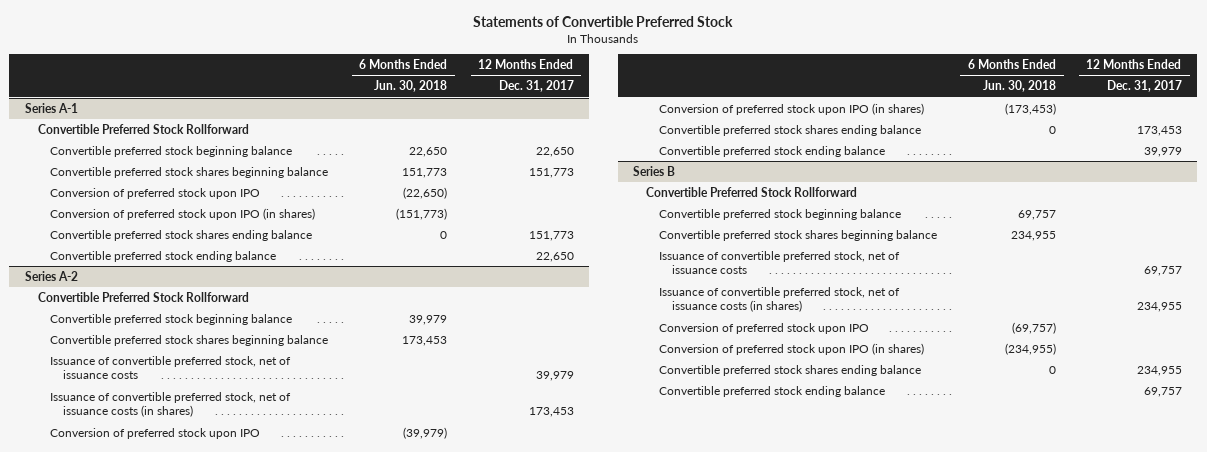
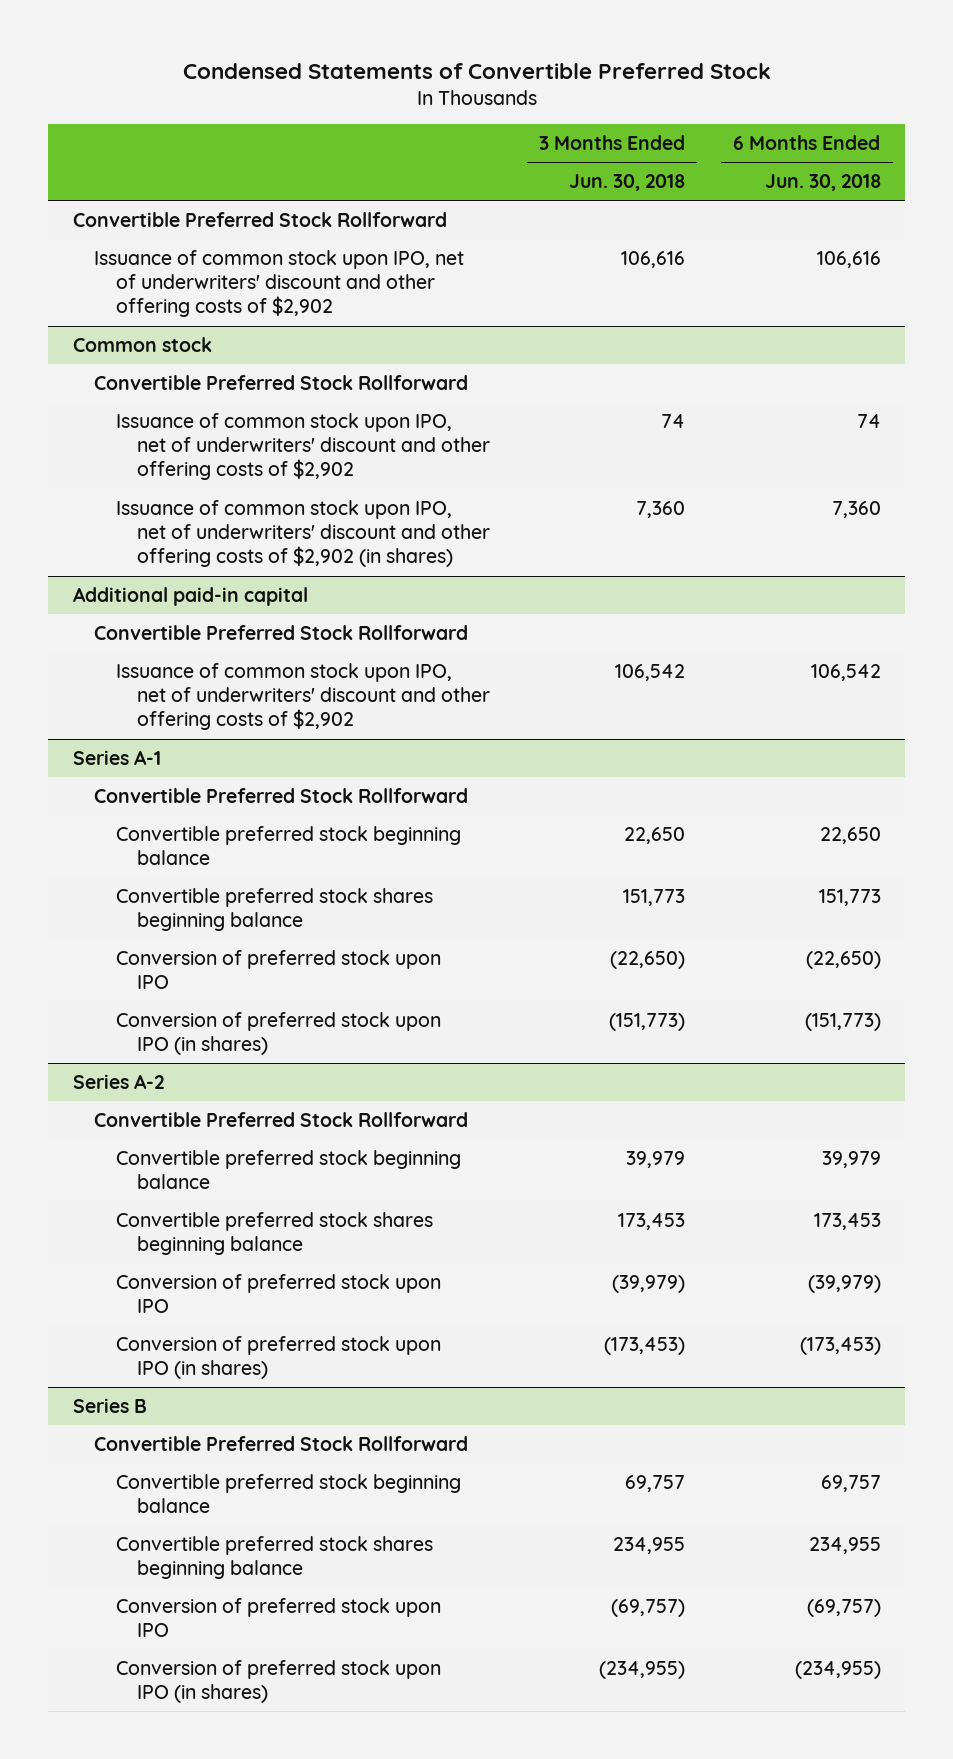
- Statements of Convertible Preferred Stock
+ Condensed Statements of Convertible Preferred Stock
- | 6 Months Ended Jun. 30, 2018 | 12 Months Ended Dec. 31, 2017
+ | 3 Months Ended Jun. 30, 2018 | 6 Months Ended Jun. 30, 2018
+ Convertible Preferred Stock Rollforward
+ Issuance of common stock upon IPO, net of underwriters' discount and other offering costs of $2,902 | 106,616 | 106,616
+ Common stock
+ Convertible Preferred Stock Rollforward
+ Issuance of common stock upon IPO, net of underwriters' discount and other offering costs of $2,902 | 74 | 74
+ Issuance of common stock upon IPO, net of underwriters' discount and other offering costs of $2,902 (in shares) | 7,360 | 7,360
+ Additional paid-in capital
+ Convertible Preferred Stock Rollforward
+ Issuance of common stock upon IPO, net of underwriters' discount and other offering costs of $2,902 | 106,542 | 106,542
@ Series A-1
- Convertible preferred stock shares ending balance | 0 | 151,773
- Convertible preferred stock ending balance | | 22,650
@ Series A-2
- Issuance of convertible preferred stock, net of issuance costs | | 39,979
- Issuance of convertible preferred stock, net of issuance costs (in shares) | | 173,453
- Convertible preferred stock shares ending balance | 0 | 173,453
- Convertible preferred stock ending balance | | 39,979
@ Series B
- Issuance of convertible preferred stock, net of issuance costs | | 69,757
- Issuance of convertible preferred stock, net of issuance costs (in shares) | | 234,955
- Convertible preferred stock shares ending balance | 0 | 234,955
- Convertible preferred stock ending balance | | 69,757

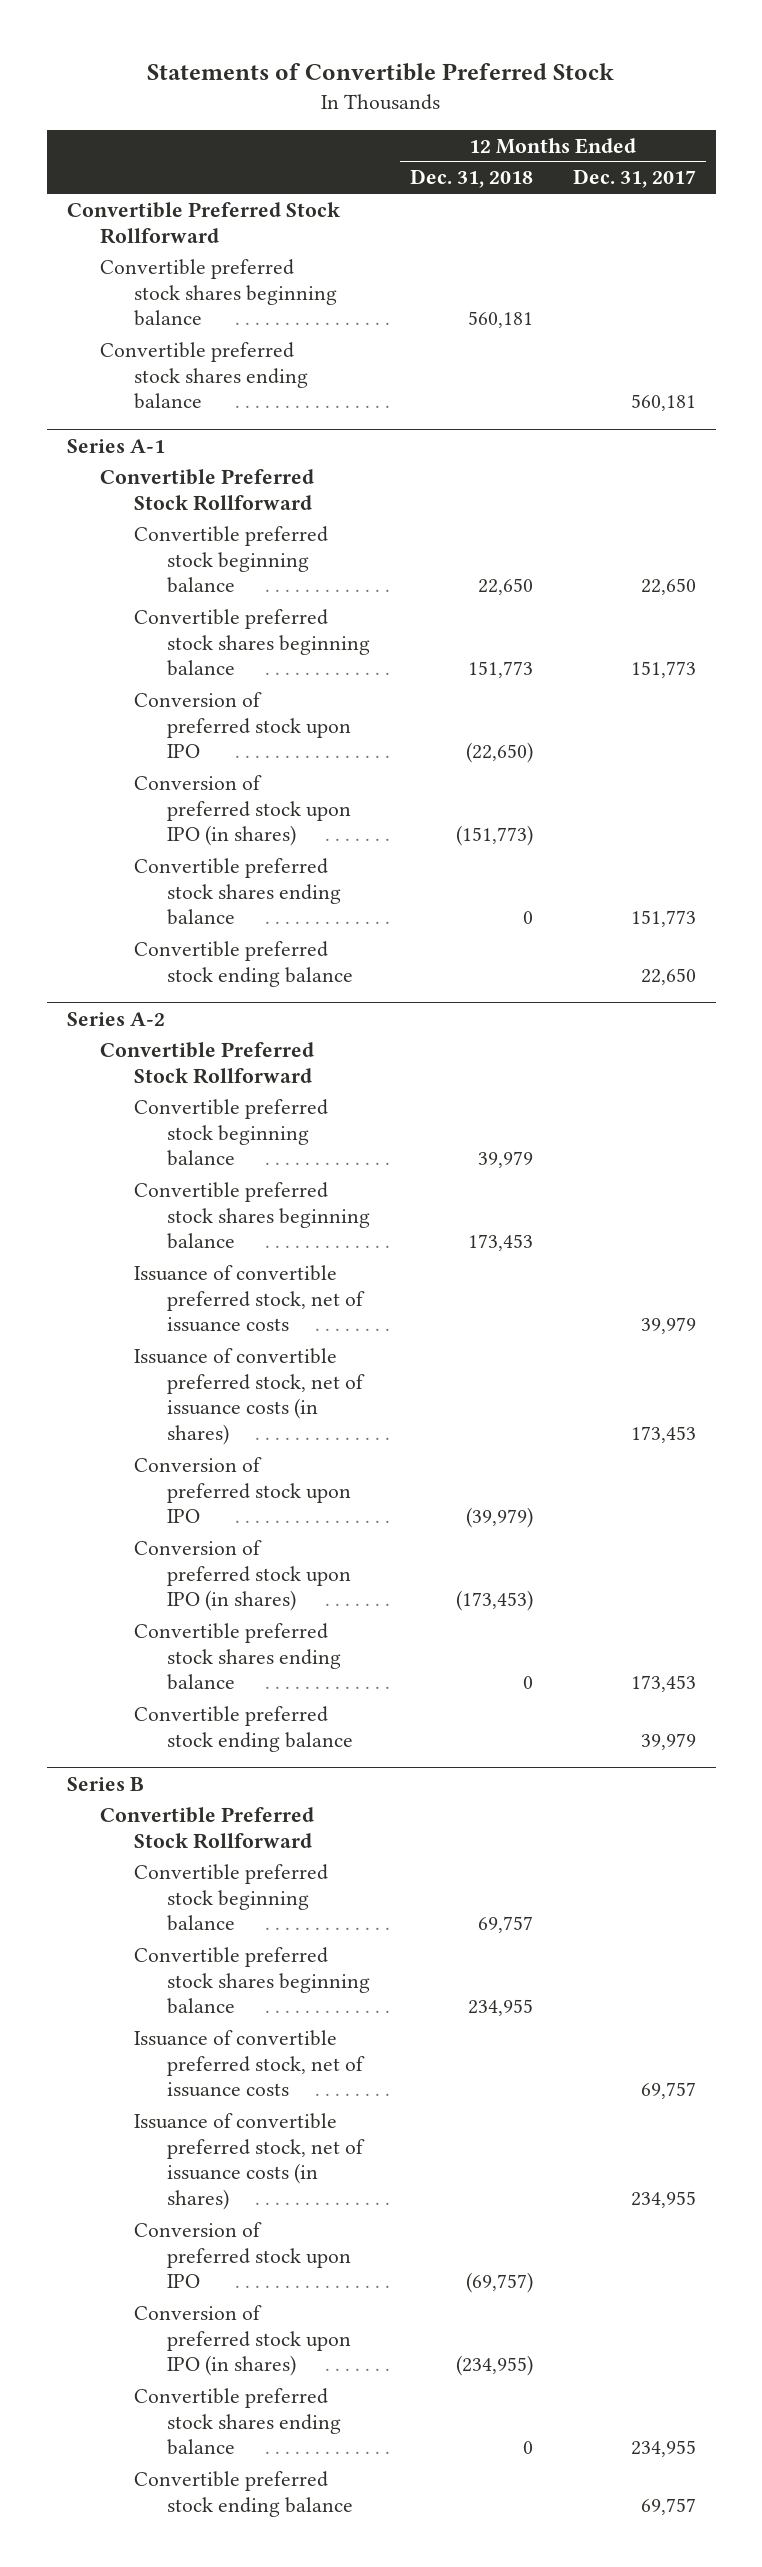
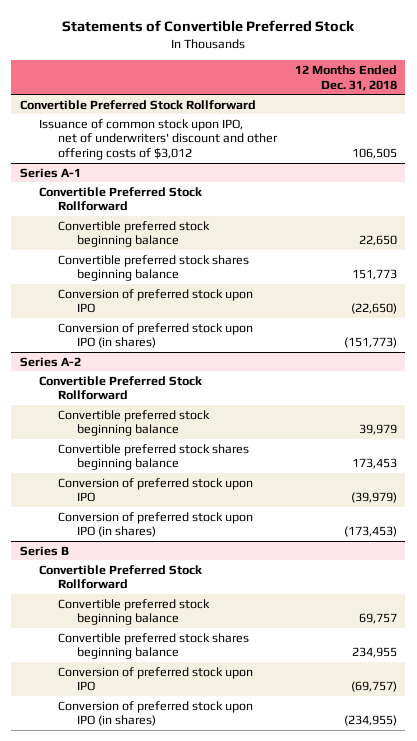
- | 12 Months Ended Dec. 31, 2018 | 12 Months Ended Dec. 31, 2017
+ | 12 Months Ended Dec. 31, 2018
- Convertible preferred stock shares beginning balance | 560,181 |
- Convertible preferred stock shares ending balance | | 560,181
+ Issuance of common stock upon IPO, net of underwriters' discount and other offering costs of $3,012 | 106,505
@ Series A-1
- Convertible preferred stock shares ending balance | 0 | 151,773
- Convertible preferred stock ending balance | | 22,650
@ Series A-2
- Issuance of convertible preferred stock, net of issuance costs | | 39,979
- Issuance of convertible preferred stock, net of issuance costs (in shares) | | 173,453
- Convertible preferred stock shares ending balance | 0 | 173,453
- Convertible preferred stock ending balance | | 39,979
@ Series B
- Issuance of convertible preferred stock, net of issuance costs | | 69,757
- Issuance of convertible preferred stock, net of issuance costs (in shares) | | 234,955
- Convertible preferred stock shares ending balance | 0 | 234,955
- Convertible preferred stock ending balance | | 69,757

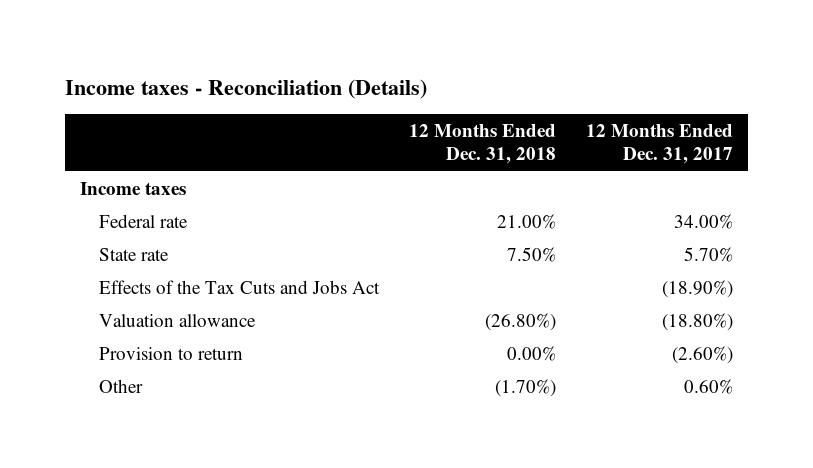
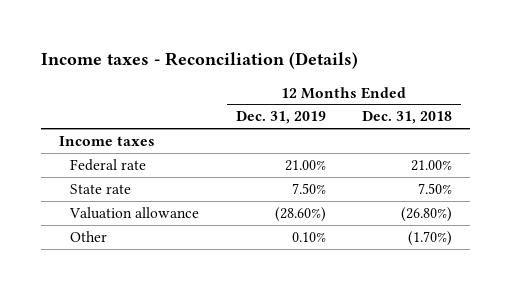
- | 12 Months Ended Dec. 31, 2018 | 12 Months Ended Dec. 31, 2017
+ | 12 Months Ended Dec. 31, 2019 | 12 Months Ended Dec. 31, 2018
- Effects of the Tax Cuts and Jobs Act | | (18.90%)
- Provision to return | 0.00% | (2.60%)

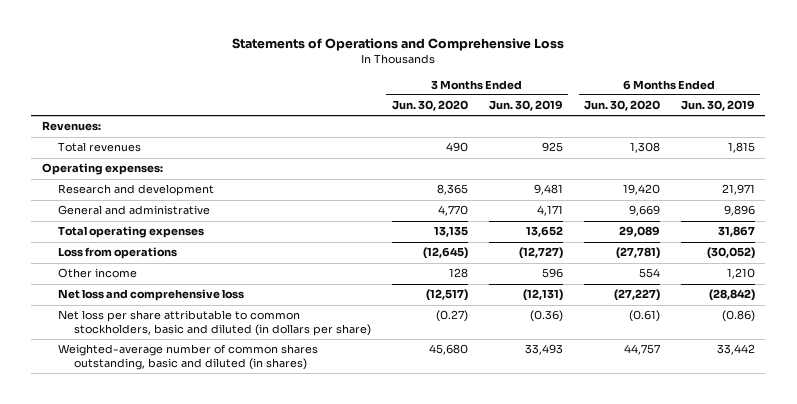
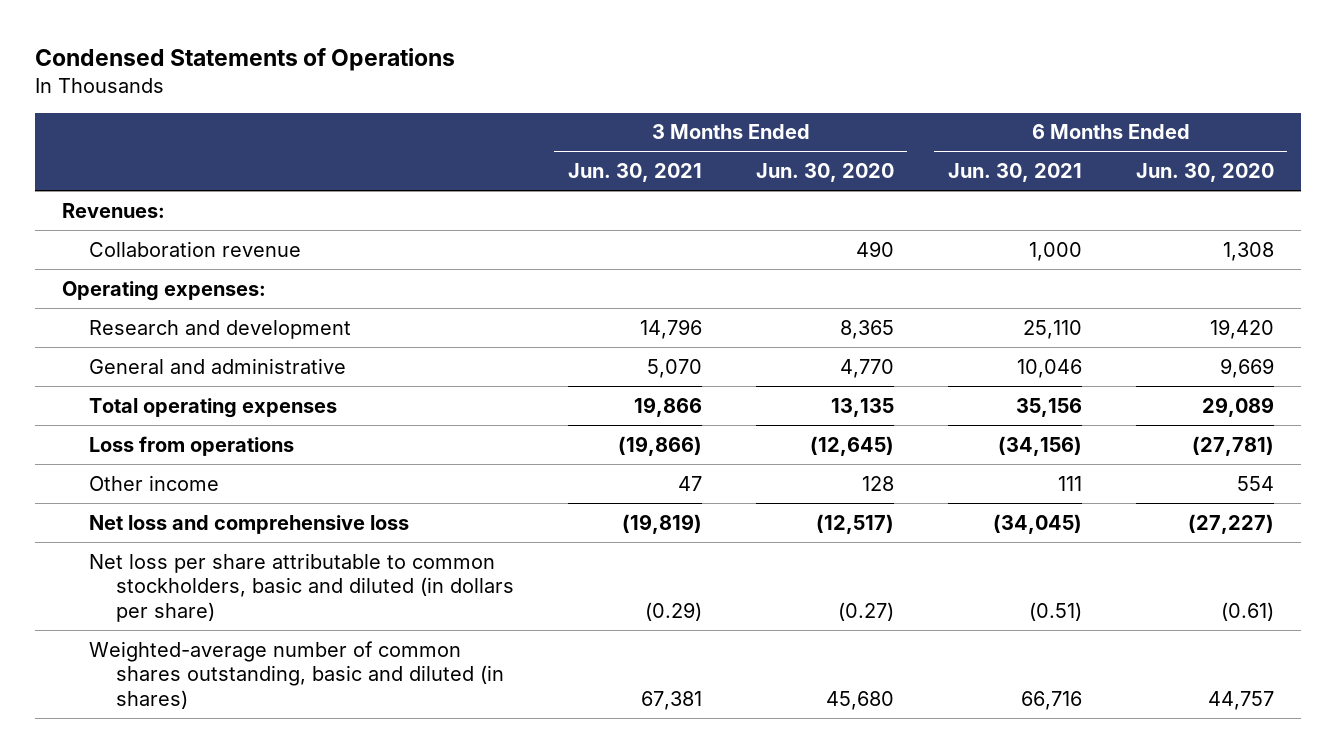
- Statements of Operations and Comprehensive Loss
+ Condensed Statements of Operations
- | 3 Months Ended Jun. 30, 2020 | 3 Months Ended Jun. 30, 2019 | 6 Months Ended Jun. 30, 2020 | 6 Months Ended Jun. 30, 2019
+ | 3 Months Ended Jun. 30, 2021 | 3 Months Ended Jun. 30, 2020 | 6 Months Ended Jun. 30, 2021 | 6 Months Ended Jun. 30, 2020
- Total revenues | 490 | 925 | 1,308 | 1,815
+ Collaboration revenue | | 490 | 1,000 | 1,308

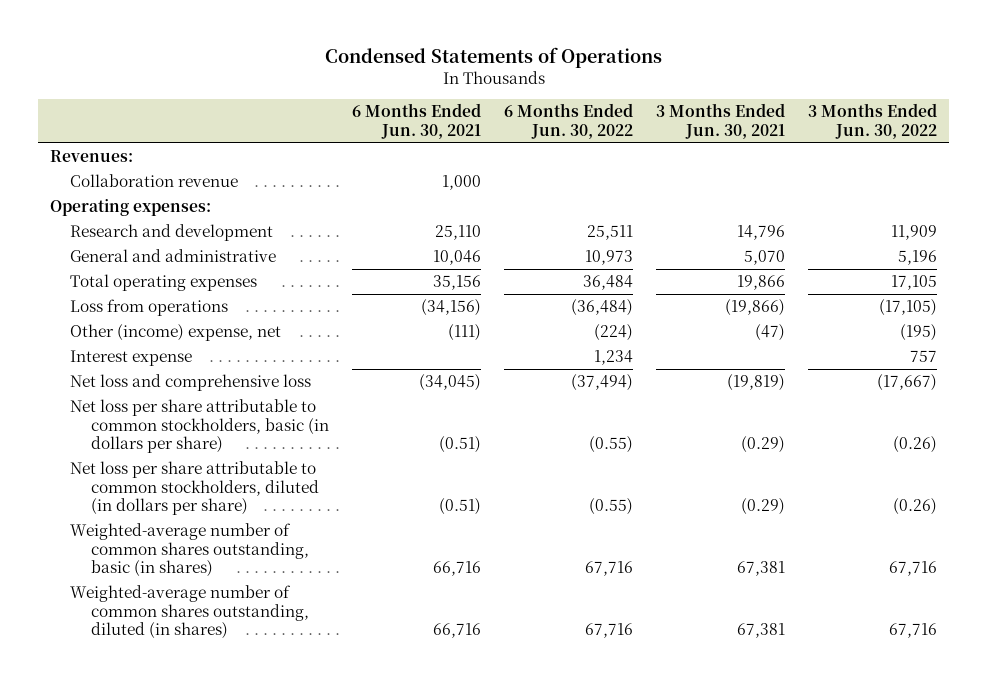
- | 3 Months Ended Jun. 30, 2021 | 3 Months Ended Jun. 30, 2020 | 6 Months Ended Jun. 30, 2021 | 6 Months Ended Jun. 30, 2020
+ | 6 Months Ended Jun. 30, 2021 | 6 Months Ended Jun. 30, 2022 | 3 Months Ended Jun. 30, 2021 | 3 Months Ended Jun. 30, 2022
- Other income | 47 | 128 | 111 | 554
+ Other (income) expense, net | (111) | (224) | (47) | (195)
+ Interest expense | | 1,234 | | 757
- Net loss per share attributable to common stockholders, basic and diluted (in dollars per share) | (0.29) | (0.27) | (0.51) | (0.61)
- Weighted-average number of common shares outstanding, basic and diluted (in shares) | 67,381 | 45,680 | 66,716 | 44,757
+ Net loss per share attributable to common stockholders, basic (in dollars per share) | (0.51) | (0.55) | (0.29) | (0.26)
+ Net loss per share attributable to common stockholders, diluted (in dollars per share) | (0.51) | (0.55) | (0.29) | (0.26)
+ Weighted-average number of common shares outstanding, basic (in shares) | 66,716 | 67,716 | 67,381 | 67,716
+ Weighted-average number of common shares outstanding, diluted (in shares) | 66,716 | 67,716 | 67,381 | 67,716

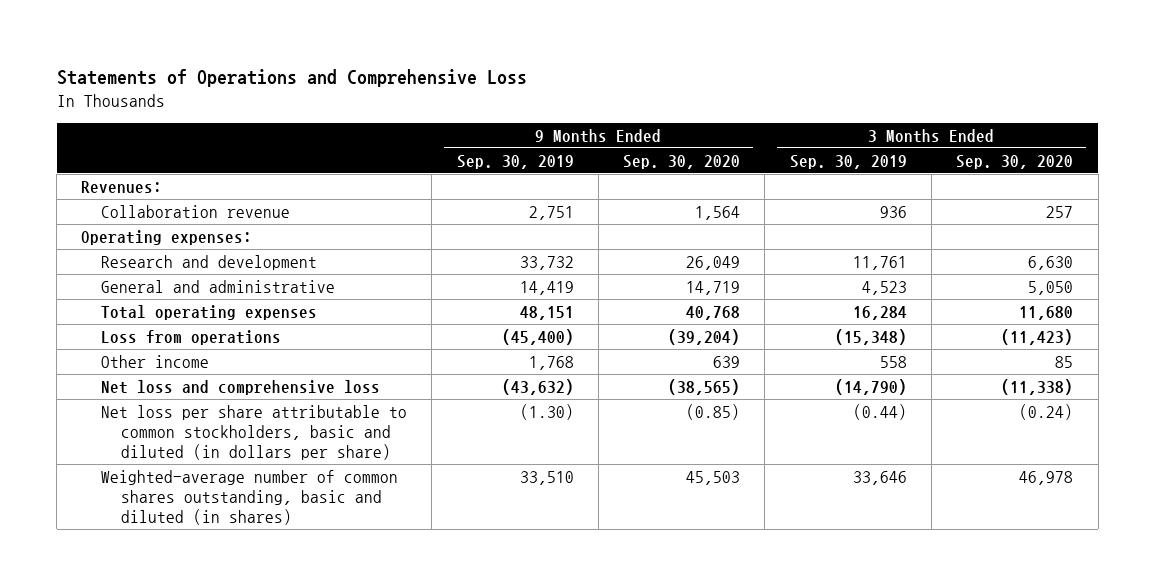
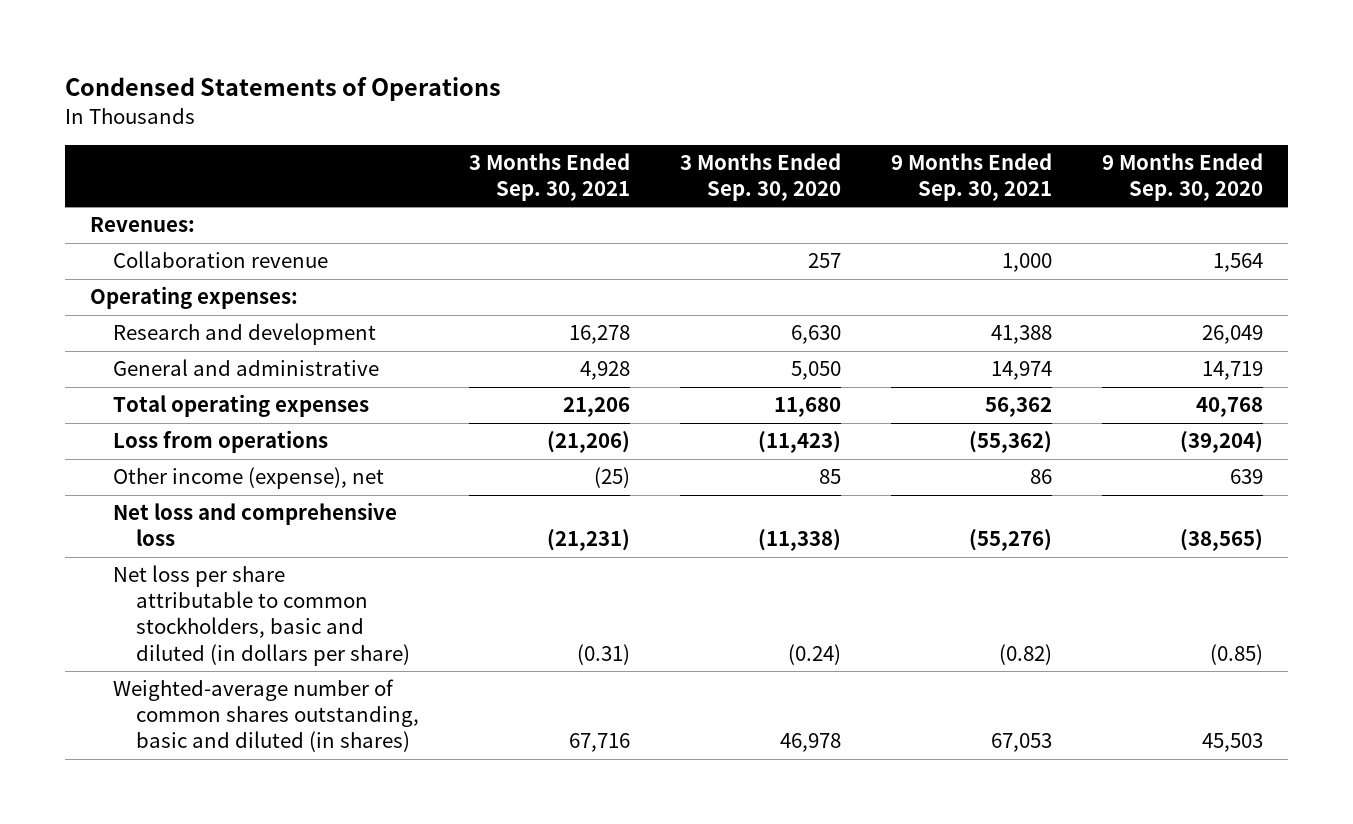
- Statements of Operations and Comprehensive Loss
+ Condensed Statements of Operations
- | 9 Months Ended Sep. 30, 2019 | 9 Months Ended Sep. 30, 2020 | 3 Months Ended Sep. 30, 2019 | 3 Months Ended Sep. 30, 2020
+ | 3 Months Ended Sep. 30, 2021 | 3 Months Ended Sep. 30, 2020 | 9 Months Ended Sep. 30, 2021 | 9 Months Ended Sep. 30, 2020
- Other income | 1,768 | 639 | 558 | 85
+ Other income (expense), net | (25) | 85 | 86 | 639

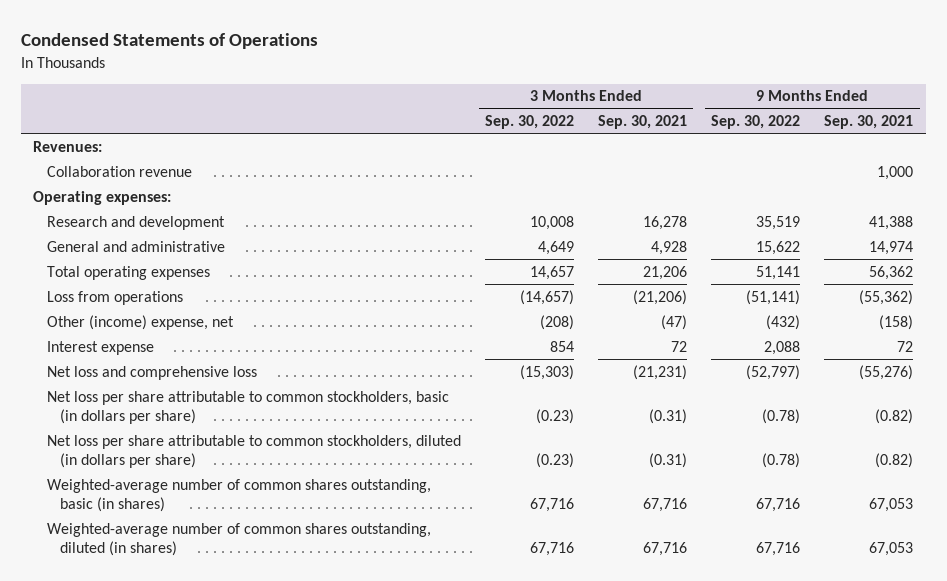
- | 3 Months Ended Sep. 30, 2021 | 3 Months Ended Sep. 30, 2020 | 9 Months Ended Sep. 30, 2021 | 9 Months Ended Sep. 30, 2020
+ | 3 Months Ended Sep. 30, 2022 | 3 Months Ended Sep. 30, 2021 | 9 Months Ended Sep. 30, 2022 | 9 Months Ended Sep. 30, 2021
- Other income (expense), net | (25) | 85 | 86 | 639
+ Other (income) expense, net | (208) | (47) | (432) | (158)
+ Interest expense | 854 | 72 | 2,088 | 72
- Net loss per share attributable to common stockholders, basic and diluted (in dollars per share) | (0.31) | (0.24) | (0.82) | (0.85)
- Weighted-average number of common shares outstanding, basic and diluted (in shares) | 67,716 | 46,978 | 67,053 | 45,503
+ Net loss per share attributable to common stockholders, basic (in dollars per share) | (0.23) | (0.31) | (0.78) | (0.82)
+ Net loss per share attributable to common stockholders, diluted (in dollars per share) | (0.23) | (0.31) | (0.78) | (0.82)
+ Weighted-average number of common shares outstanding, basic (in shares) | 67,716 | 67,716 | 67,716 | 67,053
+ Weighted-average number of common shares outstanding, diluted (in shares) | 67,716 | 67,716 | 67,716 | 67,053

